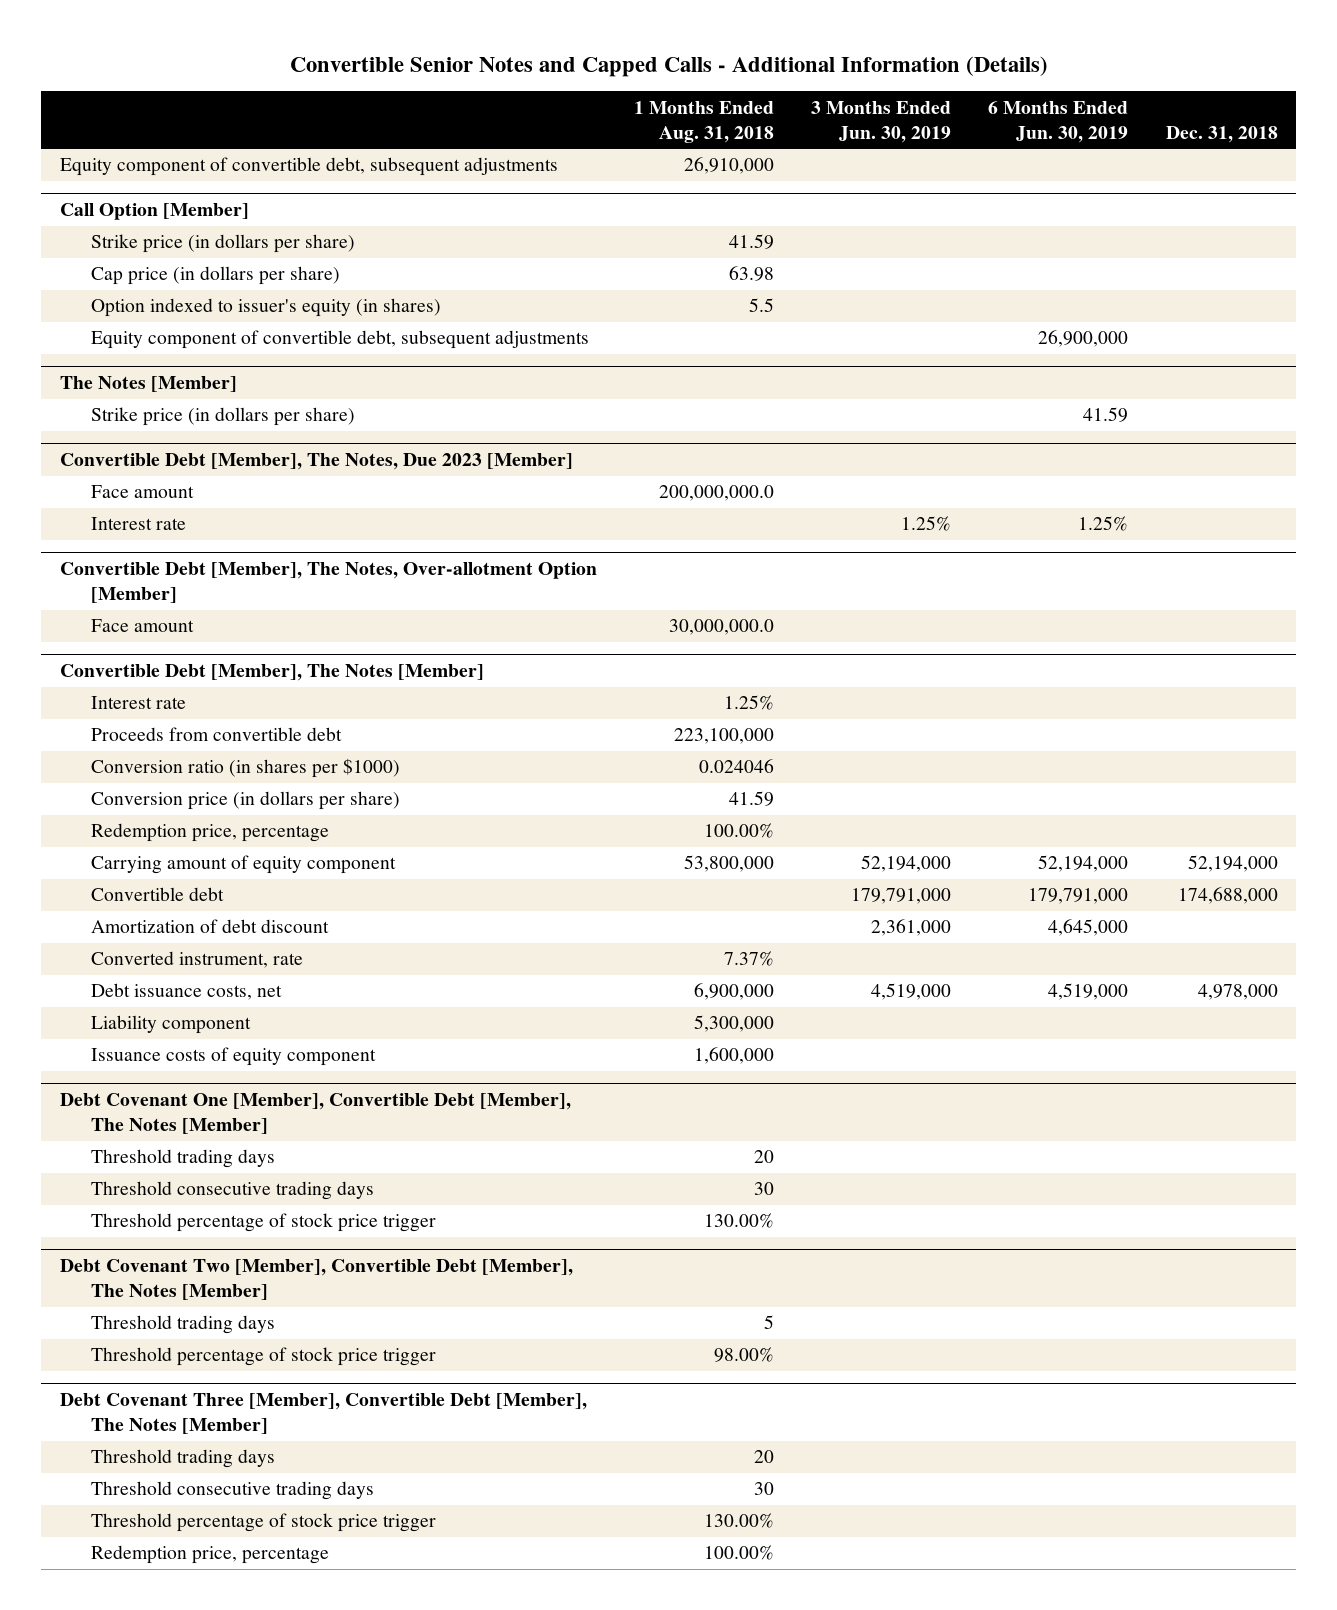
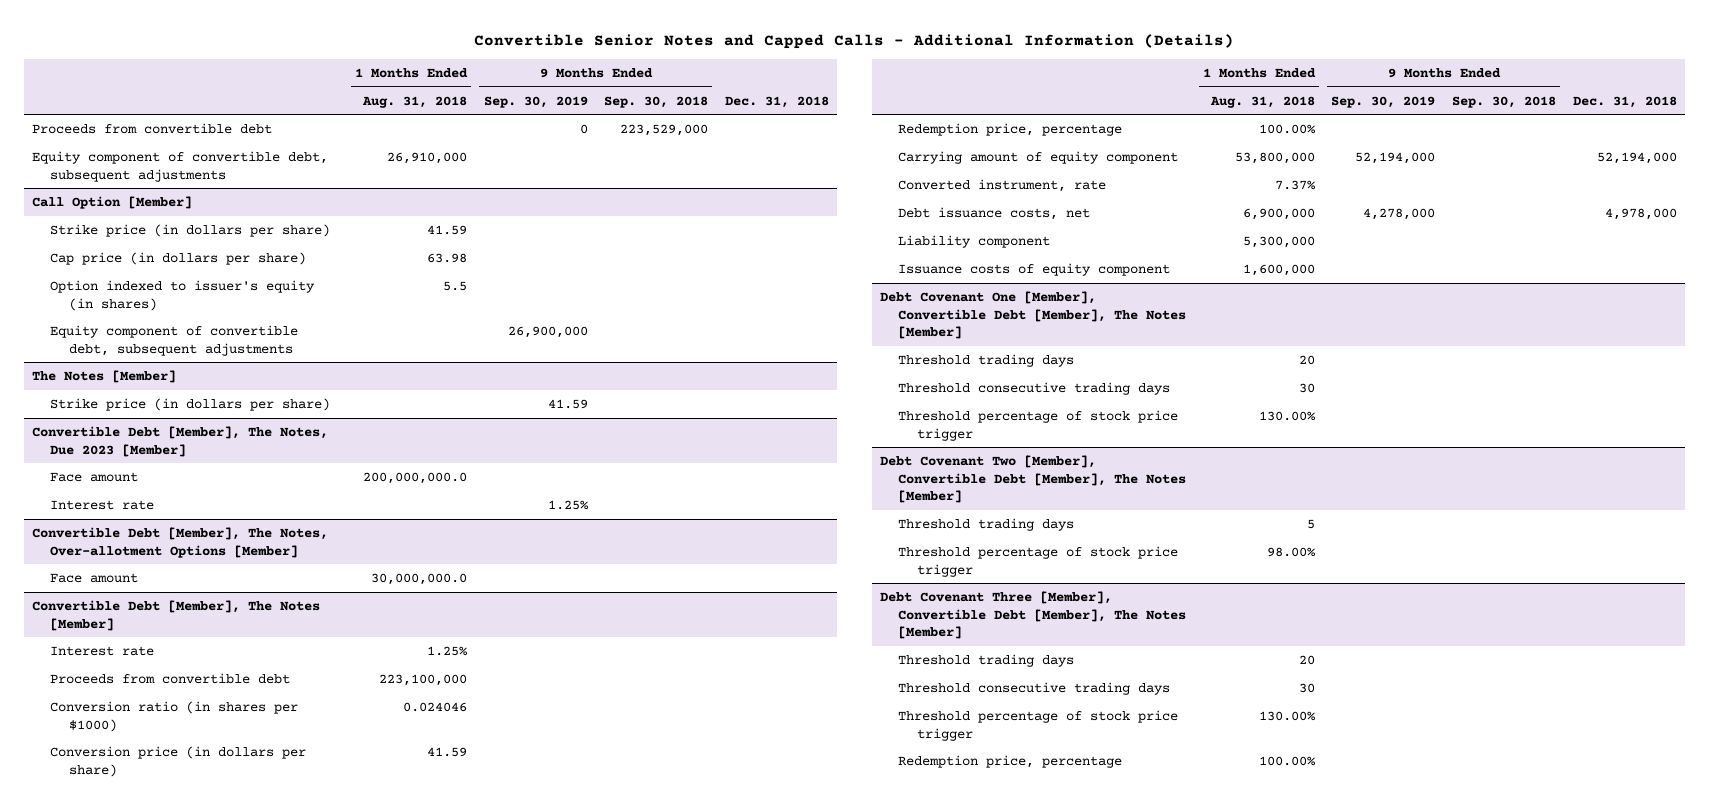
- | 1 Months Ended Aug. 31, 2018 | 3 Months Ended Jun. 30, 2019 | 6 Months Ended Jun. 30, 2019 | Dec. 31, 2018
+ | 1 Months Ended Aug. 31, 2018 | 9 Months Ended Sep. 30, 2019 | 9 Months Ended Sep. 30, 2018 | Dec. 31, 2018
+ Proceeds from convertible debt | | 0 | 223,529,000 |
- Convertible Debt [Member], The Notes, Over-allotment Option [Member]
+ Convertible Debt [Member], The Notes, Over-allotment Options [Member]
@ Convertible Debt [Member], The Notes [Member]
- Convertible debt | | 179,791,000 | 179,791,000 | 174,688,000
- Amortization of debt discount | | 2,361,000 | 4,645,000 |

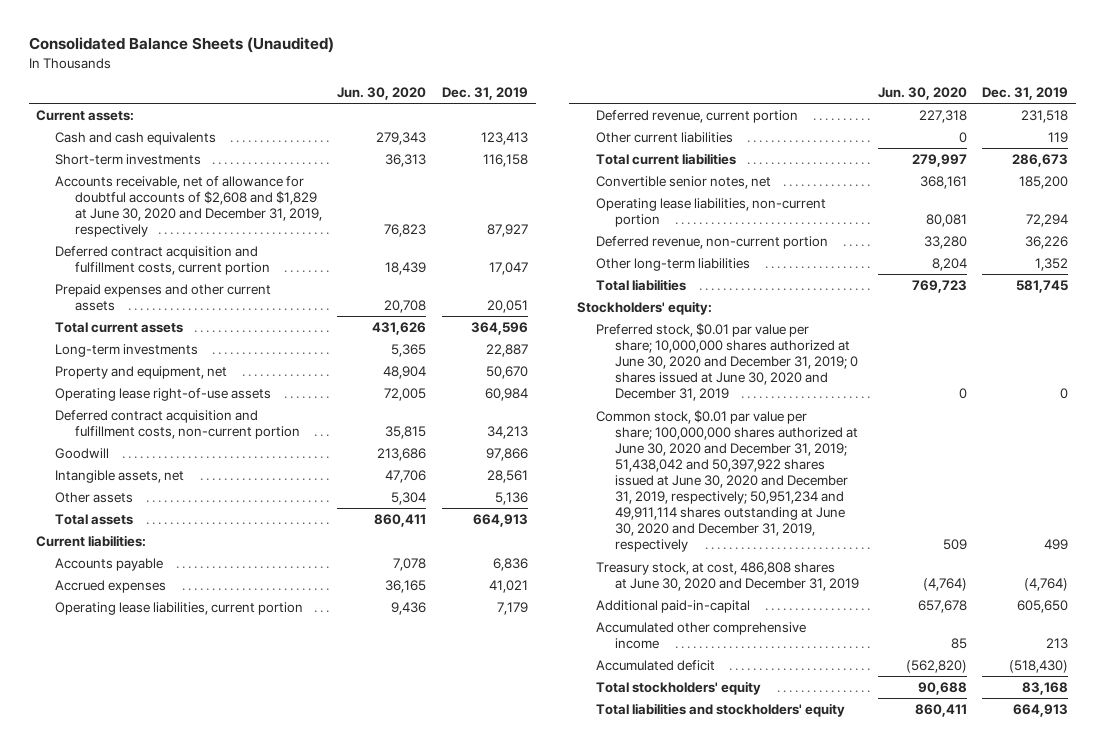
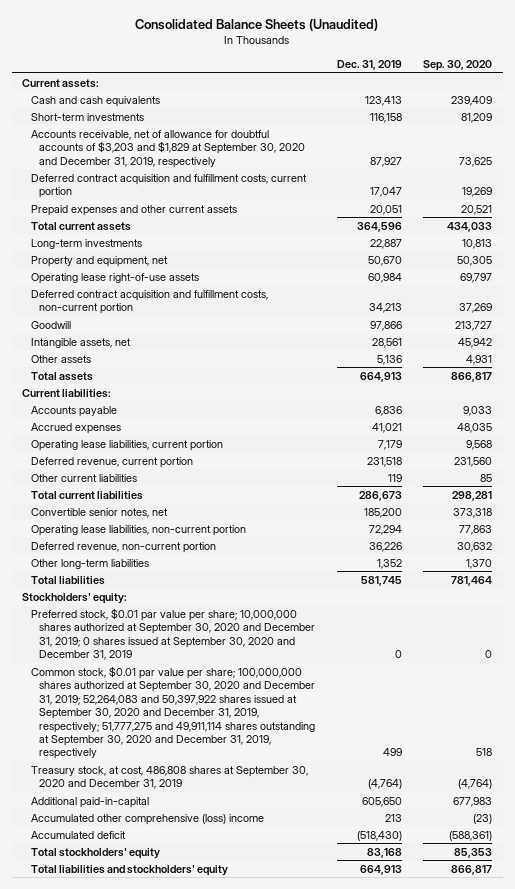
- | Jun. 30, 2020 | Dec. 31, 2019
+ | Dec. 31, 2019 | Sep. 30, 2020
- Accounts receivable, net of allowance for doubtful accounts of $2,608 and $1,829 at June 30, 2020 and December 31, 2019, respectively | 76,823 | 87,927
+ Accounts receivable, net of allowance for doubtful accounts of $3,203 and $1,829 at September 30, 2020 and December 31, 2019, respectively | 87,927 | 73,625
- Preferred stock, $0.01 par value per share; 10,000,000 shares authorized at June 30, 2020 and December 31, 2019; 0 shares issued at June 30, 2020 and December 31, 2019 | 0 | 0
- Common stock, $0.01 par value per share; 100,000,000 shares authorized at June 30, 2020 and December 31, 2019; 51,438,042 and 50,397,922 shares issued at June 30, 2020 and December 31, 2019, respectively; 50,951,234 and 49,911,114 shares outstanding at June 30, 2020 and December 31, 2019, respectively | 509 | 499
- Treasury stock, at cost, 486,808 shares at June 30, 2020 and December 31, 2019 | (4,764) | (4,764)
+ Preferred stock, $0.01 par value per share; 10,000,000 shares authorized at September 30, 2020 and December 31, 2019; 0 shares issued at September 30, 2020 and December 31, 2019 | 0 | 0
+ Common stock, $0.01 par value per share; 100,000,000 shares authorized at September 30, 2020 and December 31, 2019; 52,264,083 and 50,397,922 shares issued at September 30, 2020 and December 31, 2019, respectively; 51,777,275 and 49,911,114 shares outstanding at September 30, 2020 and December 31, 2019, respectively | 499 | 518
+ Treasury stock, at cost, 486,808 shares at September 30, 2020 and December 31, 2019 | (4,764) | (4,764)
- Accumulated other comprehensive income | 85 | 213
+ Accumulated other comprehensive (loss) income | 213 | (23)

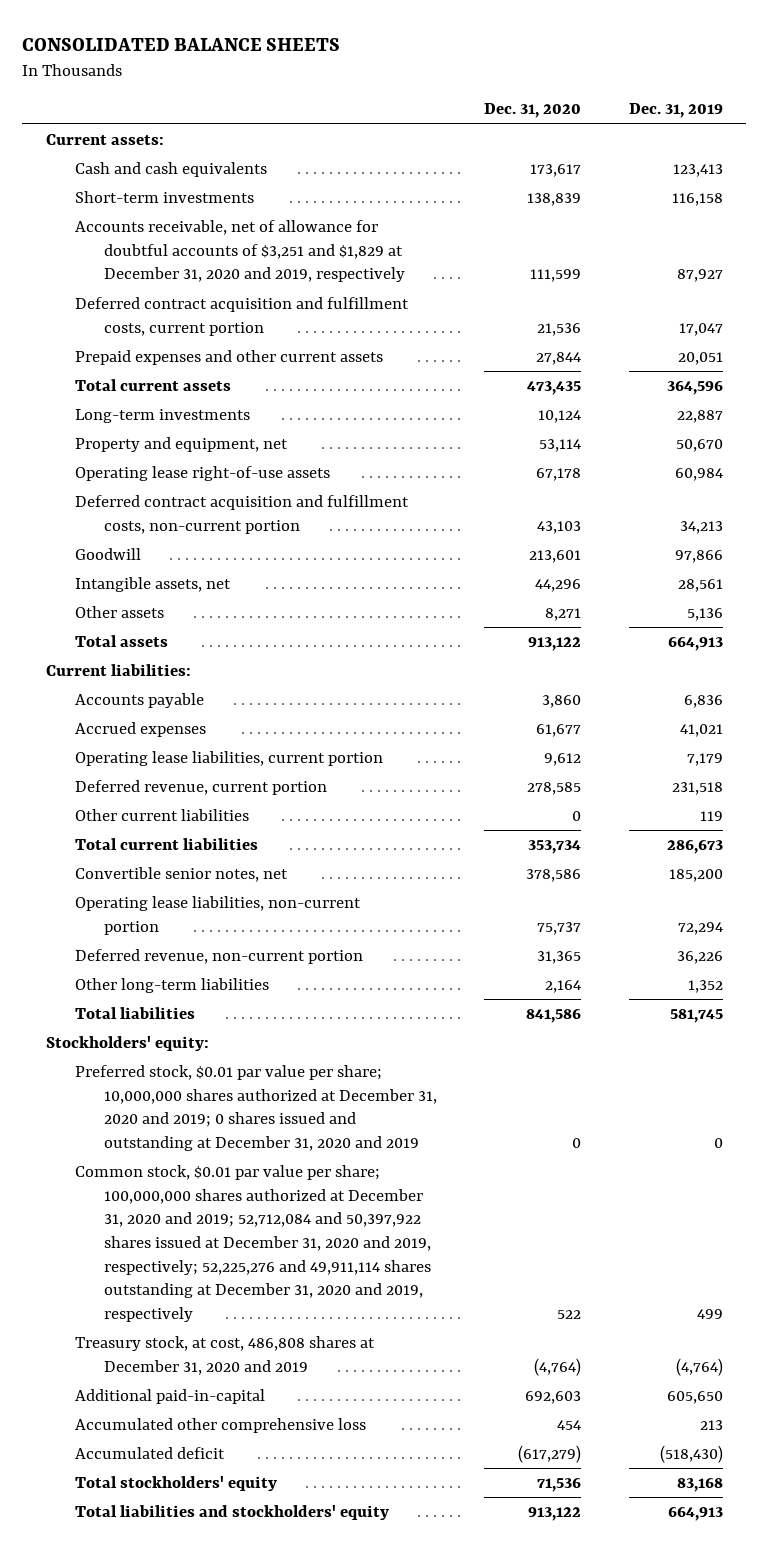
- Consolidated Balance Sheets (Unaudited)
+ CONSOLIDATED BALANCE SHEETS
- | Dec. 31, 2019 | Sep. 30, 2020
+ | Dec. 31, 2020 | Dec. 31, 2019
- Accounts receivable, net of allowance for doubtful accounts of $3,203 and $1,829 at September 30, 2020 and December 31, 2019, respectively | 87,927 | 73,625
+ Accounts receivable, net of allowance for doubtful accounts of $3,251 and $1,829 at December 31, 2020 and 2019, respectively | 111,599 | 87,927
- Preferred stock, $0.01 par value per share; 10,000,000 shares authorized at September 30, 2020 and December 31, 2019; 0 shares issued at September 30, 2020 and December 31, 2019 | 0 | 0
- Common stock, $0.01 par value per share; 100,000,000 shares authorized at September 30, 2020 and December 31, 2019; 52,264,083 and 50,397,922 shares issued at September 30, 2020 and December 31, 2019, respectively; 51,777,275 and 49,911,114 shares outstanding at September 30, 2020 and December 31, 2019, respectively | 499 | 518
- Treasury stock, at cost, 486,808 shares at September 30, 2020 and December 31, 2019 | (4,764) | (4,764)
+ Preferred stock, $0.01 par value per share; 10,000,000 shares authorized at December 31, 2020 and 2019; 0 shares issued and outstanding at December 31, 2020 and 2019 | 0 | 0
+ Common stock, $0.01 par value per share; 100,000,000 shares authorized at December 31, 2020 and 2019; 52,712,084 and 50,397,922 shares issued at December 31, 2020 and 2019, respectively; 52,225,276 and 49,911,114 shares outstanding at December 31, 2020 and 2019, respectively | 522 | 499
+ Treasury stock, at cost, 486,808 shares at December 31, 2020 and 2019 | (4,764) | (4,764)
- Accumulated other comprehensive (loss) income | 213 | (23)
+ Accumulated other comprehensive loss | 454 | 213

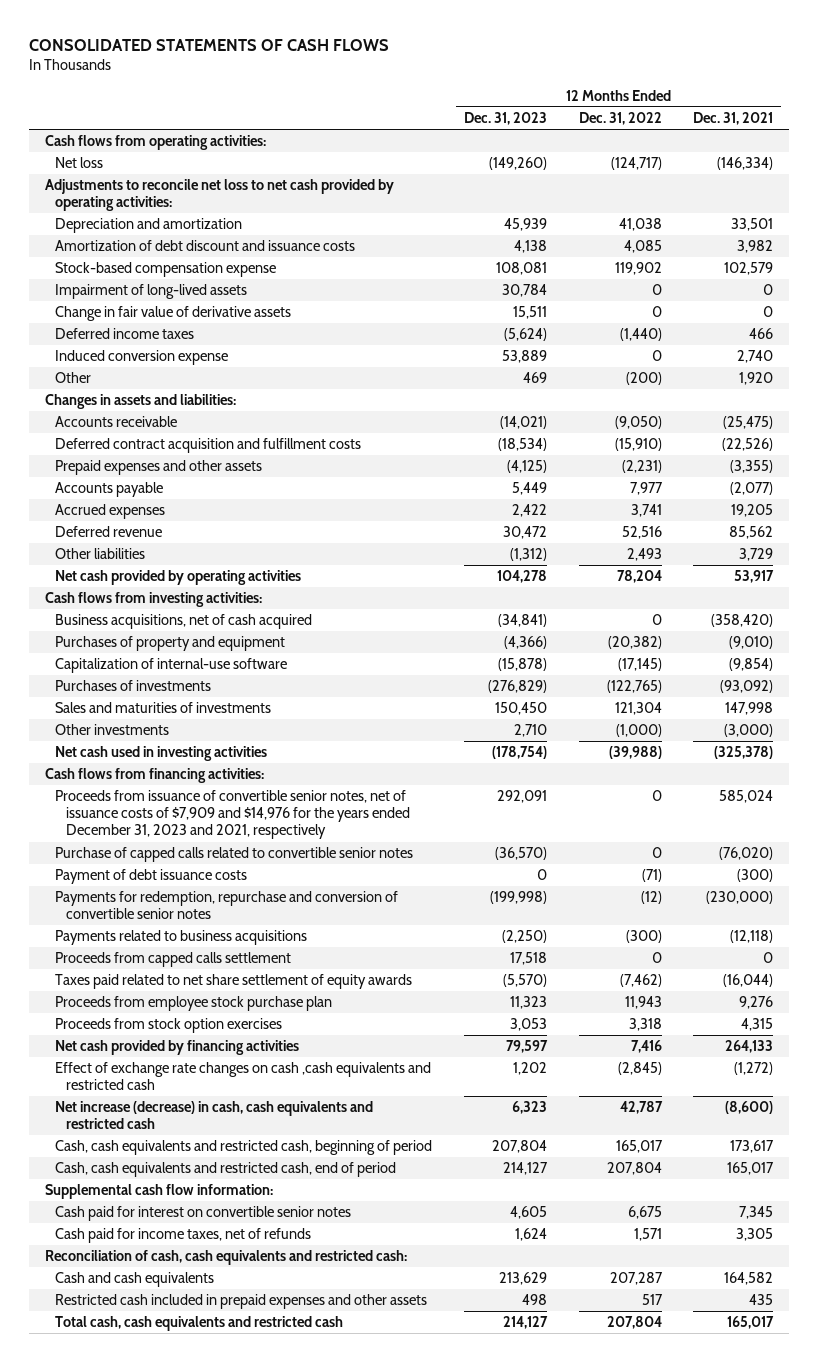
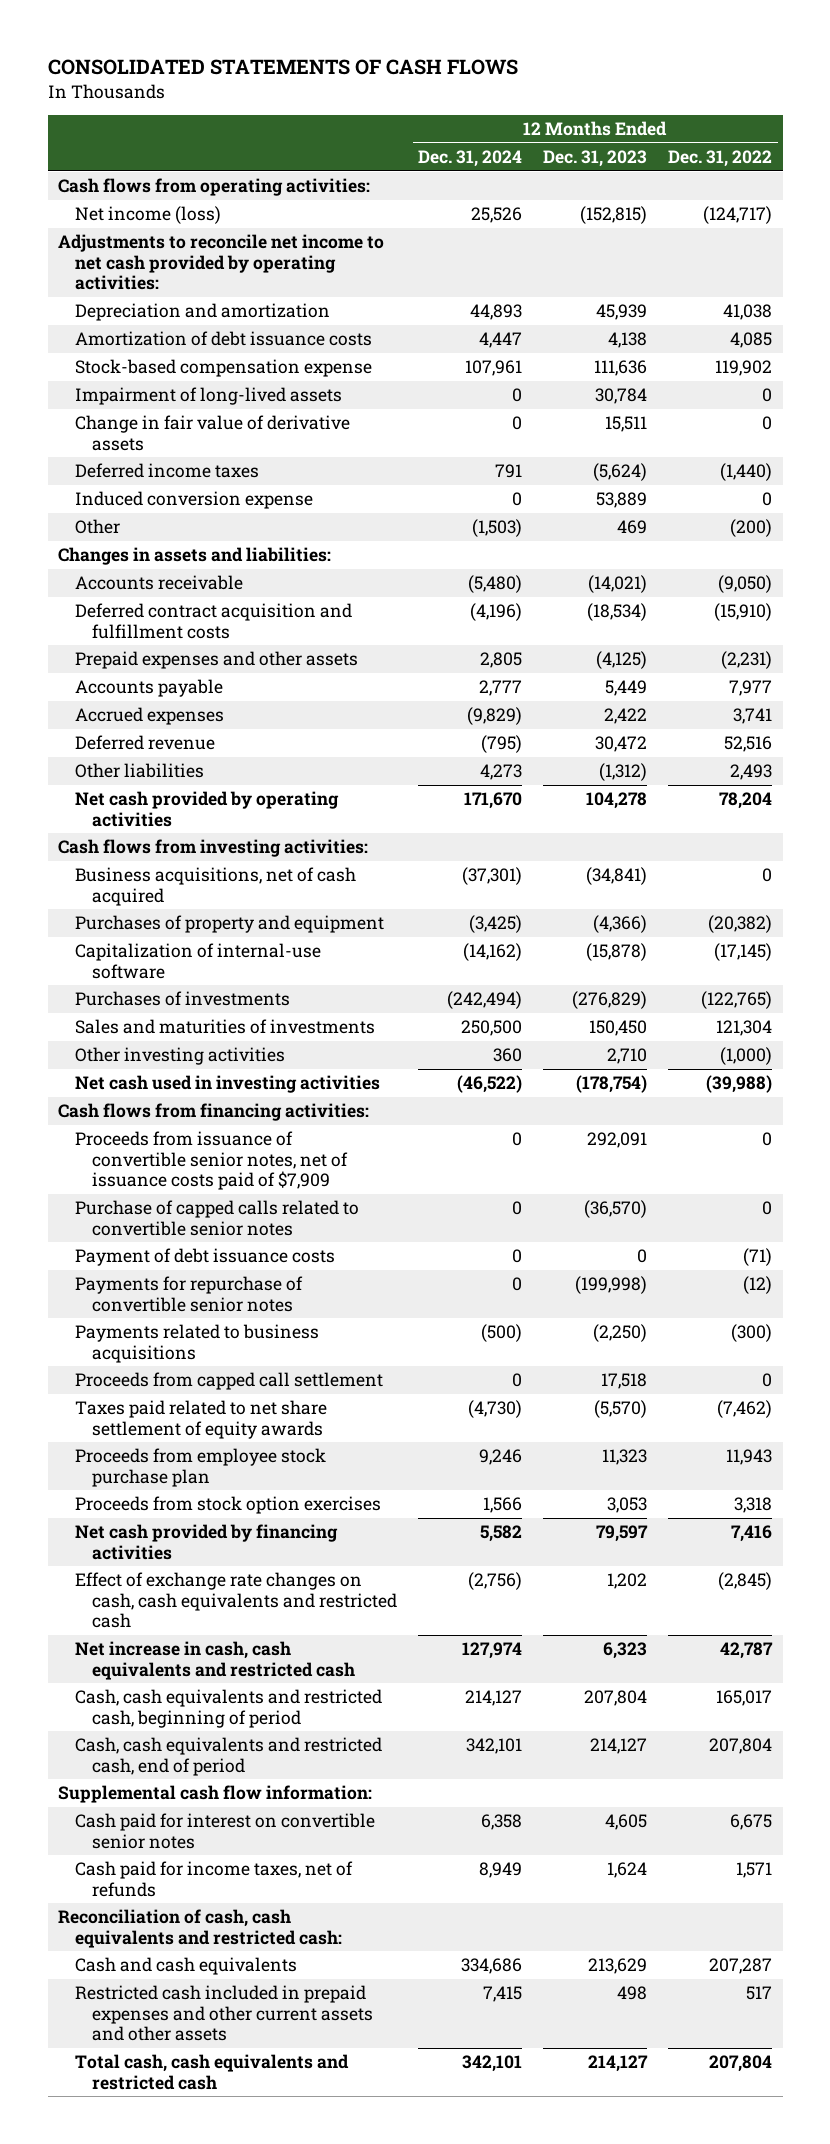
- | 12 Months Ended Dec. 31, 2023 | 12 Months Ended Dec. 31, 2022 | 12 Months Ended Dec. 31, 2021
+ | 12 Months Ended Dec. 31, 2024 | 12 Months Ended Dec. 31, 2023 | 12 Months Ended Dec. 31, 2022
- Net loss | (149,260) | (124,717) | (146,334)
- Adjustments to reconcile net loss to net cash provided by operating activities:
+ Net income (loss) | 25,526 | (152,815) | (124,717)
+ Adjustments to reconcile net income to net cash provided by operating activities:
- Amortization of debt discount and issuance costs | 4,138 | 4,085 | 3,982
- Stock-based compensation expense | 108,081 | 119,902 | 102,579
+ Amortization of debt issuance costs | 4,447 | 4,138 | 4,085
+ Stock-based compensation expense | 107,961 | 111,636 | 119,902
- Other investments | 2,710 | (1,000) | (3,000)
+ Other investing activities | 360 | 2,710 | (1,000)
- Proceeds from issuance of convertible senior notes, net of issuance costs of $7,909 and $14,976 for the years ended December 31, 2023 and 2021, respectively | 292,091 | 0 | 585,024
+ Proceeds from issuance of convertible senior notes, net of issuance costs paid of $7,909 | 0 | 292,091 | 0
- Payments for redemption, repurchase and conversion of convertible senior notes | (199,998) | (12) | (230,000)
+ Payments for repurchase of convertible senior notes | 0 | (199,998) | (12)
- Proceeds from capped calls settlement | 17,518 | 0 | 0
+ Proceeds from capped call settlement | 0 | 17,518 | 0
- Effect of exchange rate changes on cash ,cash equivalents and restricted cash | 1,202 | (2,845) | (1,272)
- Net increase (decrease) in cash, cash equivalents and restricted cash | 6,323 | 42,787 | (8,600)
+ Effect of exchange rate changes on cash, cash equivalents and restricted cash | (2,756) | 1,202 | (2,845)
+ Net increase in cash, cash equivalents and restricted cash | 127,974 | 6,323 | 42,787
- Restricted cash included in prepaid expenses and other assets | 498 | 517 | 435
+ Restricted cash included in prepaid expenses and other current assets and other assets | 7,415 | 498 | 517

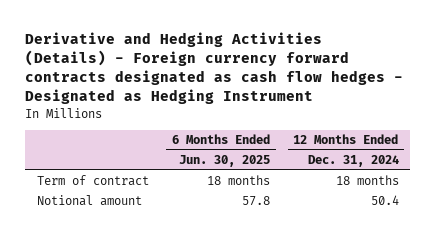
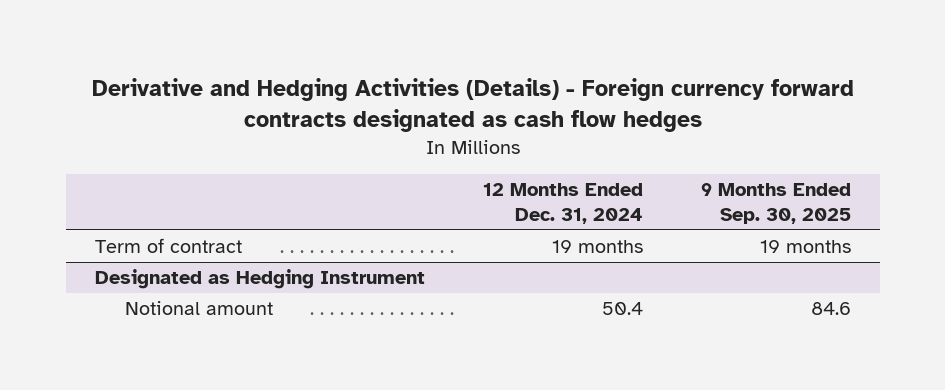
- Derivative and Hedging Activities (Details) - Foreign currency forward contracts designated as cash flow hedges - Designated as Hedging Instrument
+ Derivative and Hedging Activities (Details) - Foreign currency forward contracts designated as cash flow hedges
- | 6 Months Ended Jun. 30, 2025 | 12 Months Ended Dec. 31, 2024
+ | 12 Months Ended Dec. 31, 2024 | 9 Months Ended Sep. 30, 2025
- Term of contract | 18 months | 18 months
+ Term of contract | 19 months | 19 months
+ Designated as Hedging Instrument

